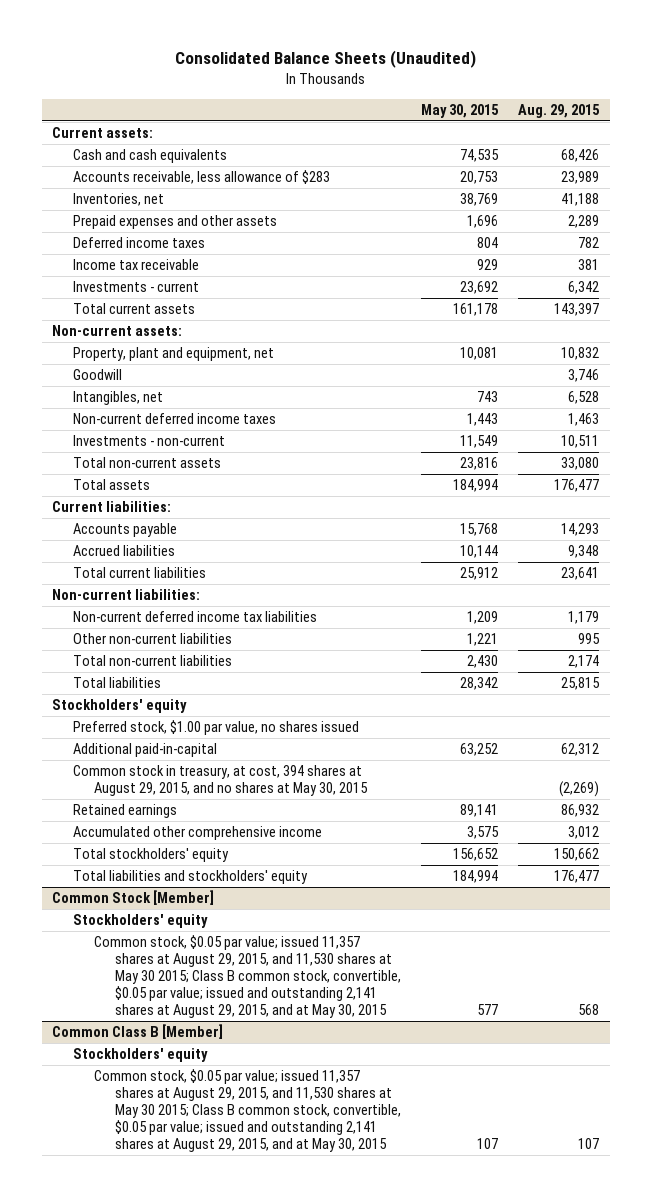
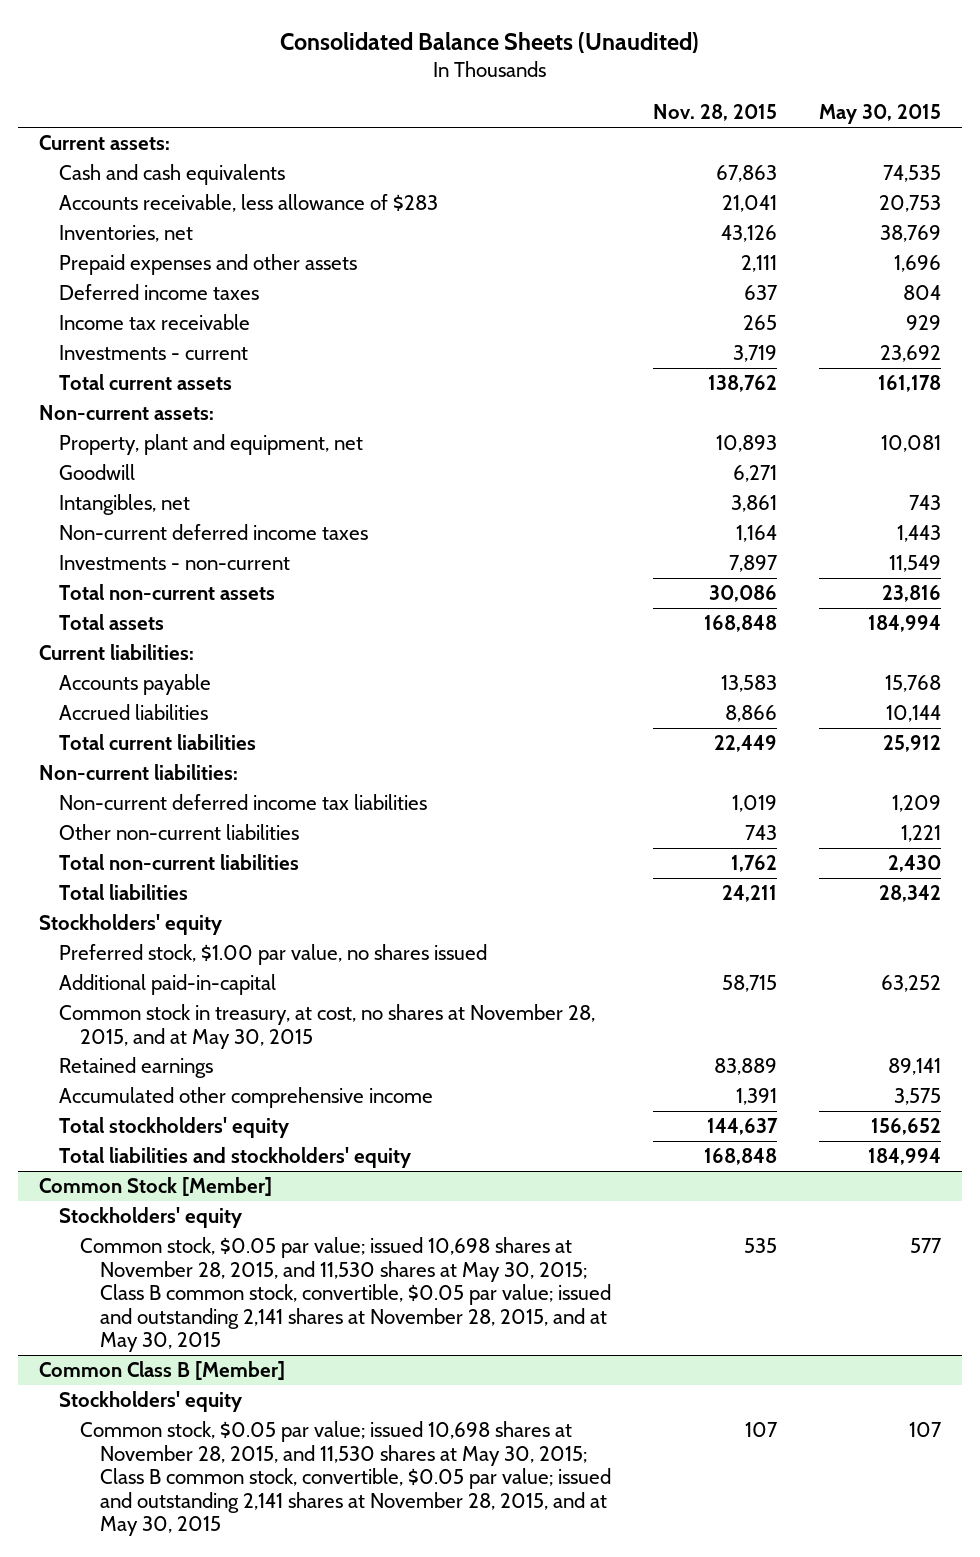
- | May 30, 2015 | Aug. 29, 2015
+ | Nov. 28, 2015 | May 30, 2015
- Common stock in treasury, at cost, 394 shares at August 29, 2015, and no shares at May 30, 2015 | | (2,269)
+ Common stock in treasury, at cost, no shares at November 28, 2015, and at May 30, 2015
@ Common Stock [Member]
- Common stock, $0.05 par value; issued 11,357 shares at August 29, 2015, and 11,530 shares at May 30 2015; Class B common stock, convertible, $0.05 par value; issued and outstanding 2,141 shares at August 29, 2015, and at May 30, 2015 | 577 | 568
+ Common stock, $0.05 par value; issued 10,698 shares at November 28, 2015, and 11,530 shares at May 30, 2015; Class B common stock, convertible, $0.05 par value; issued and outstanding 2,141 shares at November 28, 2015, and at May 30, 2015 | 535 | 577
@ Common Class B [Member]
- Common stock, $0.05 par value; issued 11,357 shares at August 29, 2015, and 11,530 shares at May 30 2015; Class B common stock, convertible, $0.05 par value; issued and outstanding 2,141 shares at August 29, 2015, and at May 30, 2015 | 107 | 107
+ Common stock, $0.05 par value; issued 10,698 shares at November 28, 2015, and 11,530 shares at May 30, 2015; Class B common stock, convertible, $0.05 par value; issued and outstanding 2,141 shares at November 28, 2015, and at May 30, 2015 | 107 | 107

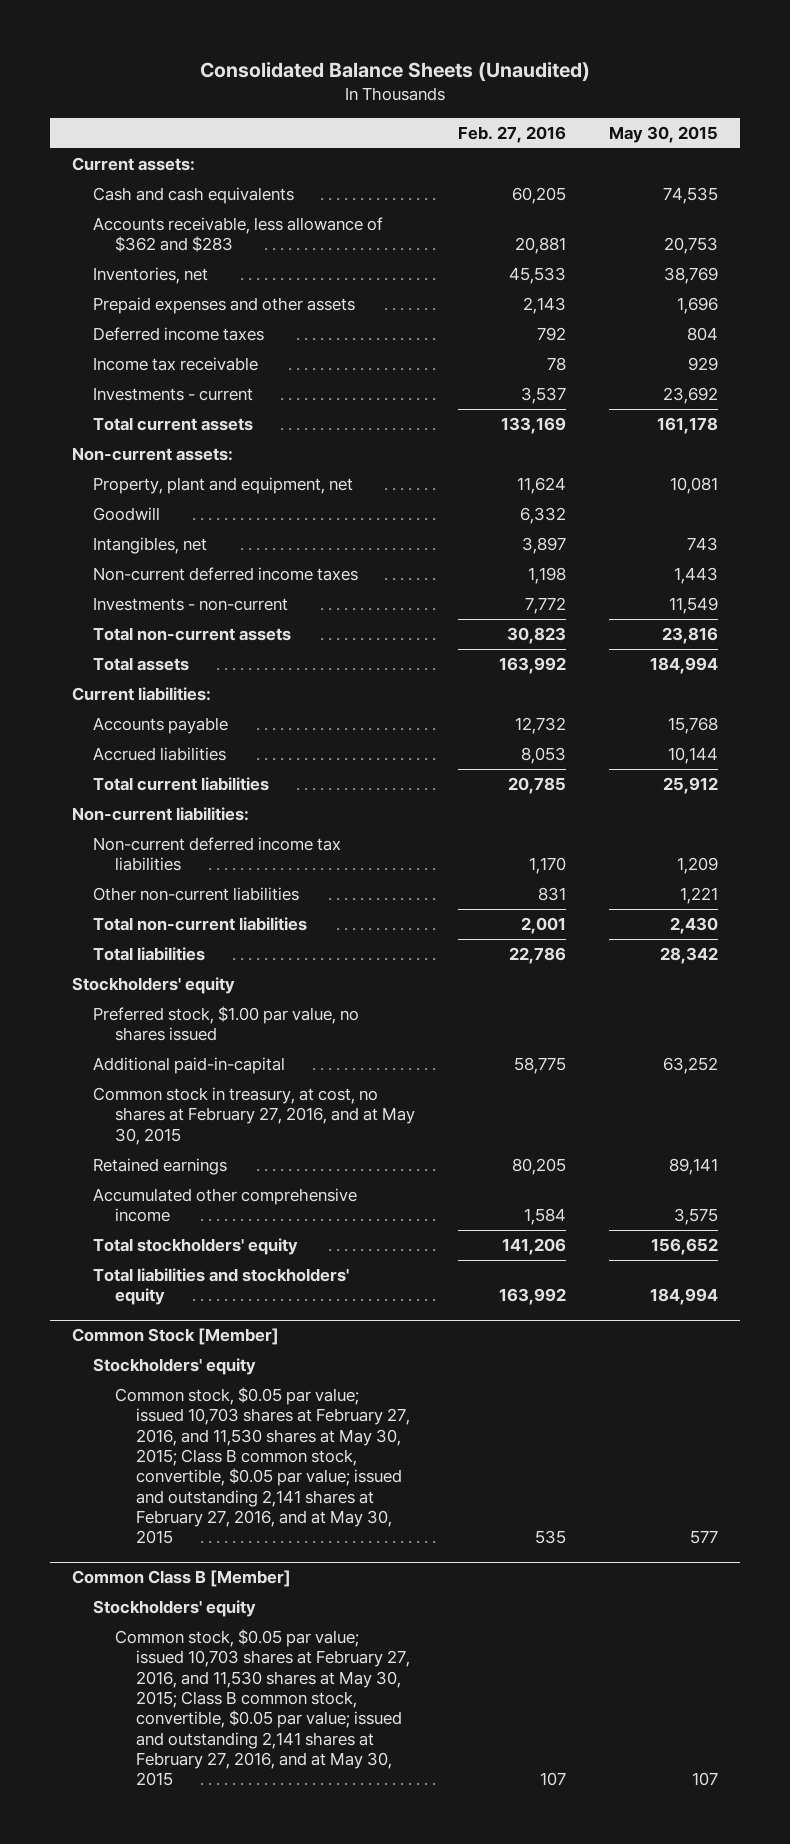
- | Nov. 28, 2015 | May 30, 2015
+ | Feb. 27, 2016 | May 30, 2015
- Accounts receivable, less allowance of $283 | 21,041 | 20,753
+ Accounts receivable, less allowance of $362 and $283 | 20,881 | 20,753
- Common stock in treasury, at cost, no shares at November 28, 2015, and at May 30, 2015
+ Common stock in treasury, at cost, no shares at February 27, 2016, and at May 30, 2015
@ Common Stock [Member]
- Common stock, $0.05 par value; issued 10,698 shares at November 28, 2015, and 11,530 shares at May 30, 2015; Class B common stock, convertible, $0.05 par value; issued and outstanding 2,141 shares at November 28, 2015, and at May 30, 2015 | 535 | 577
+ Common stock, $0.05 par value; issued 10,703 shares at February 27, 2016, and 11,530 shares at May 30, 2015; Class B common stock, convertible, $0.05 par value; issued and outstanding 2,141 shares at February 27, 2016, and at May 30, 2015 | 535 | 577
@ Common Class B [Member]
- Common stock, $0.05 par value; issued 10,698 shares at November 28, 2015, and 11,530 shares at May 30, 2015; Class B common stock, convertible, $0.05 par value; issued and outstanding 2,141 shares at November 28, 2015, and at May 30, 2015 | 107 | 107
+ Common stock, $0.05 par value; issued 10,703 shares at February 27, 2016, and 11,530 shares at May 30, 2015; Class B common stock, convertible, $0.05 par value; issued and outstanding 2,141 shares at February 27, 2016, and at May 30, 2015 | 107 | 107

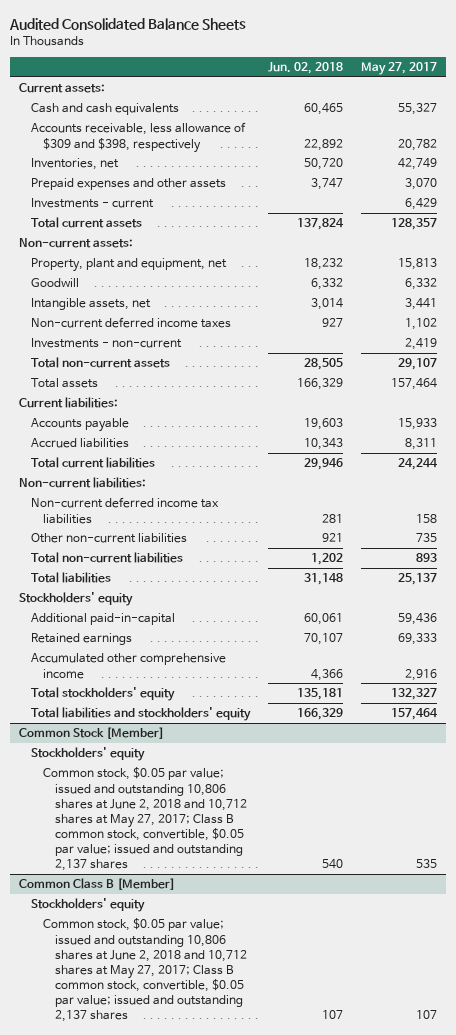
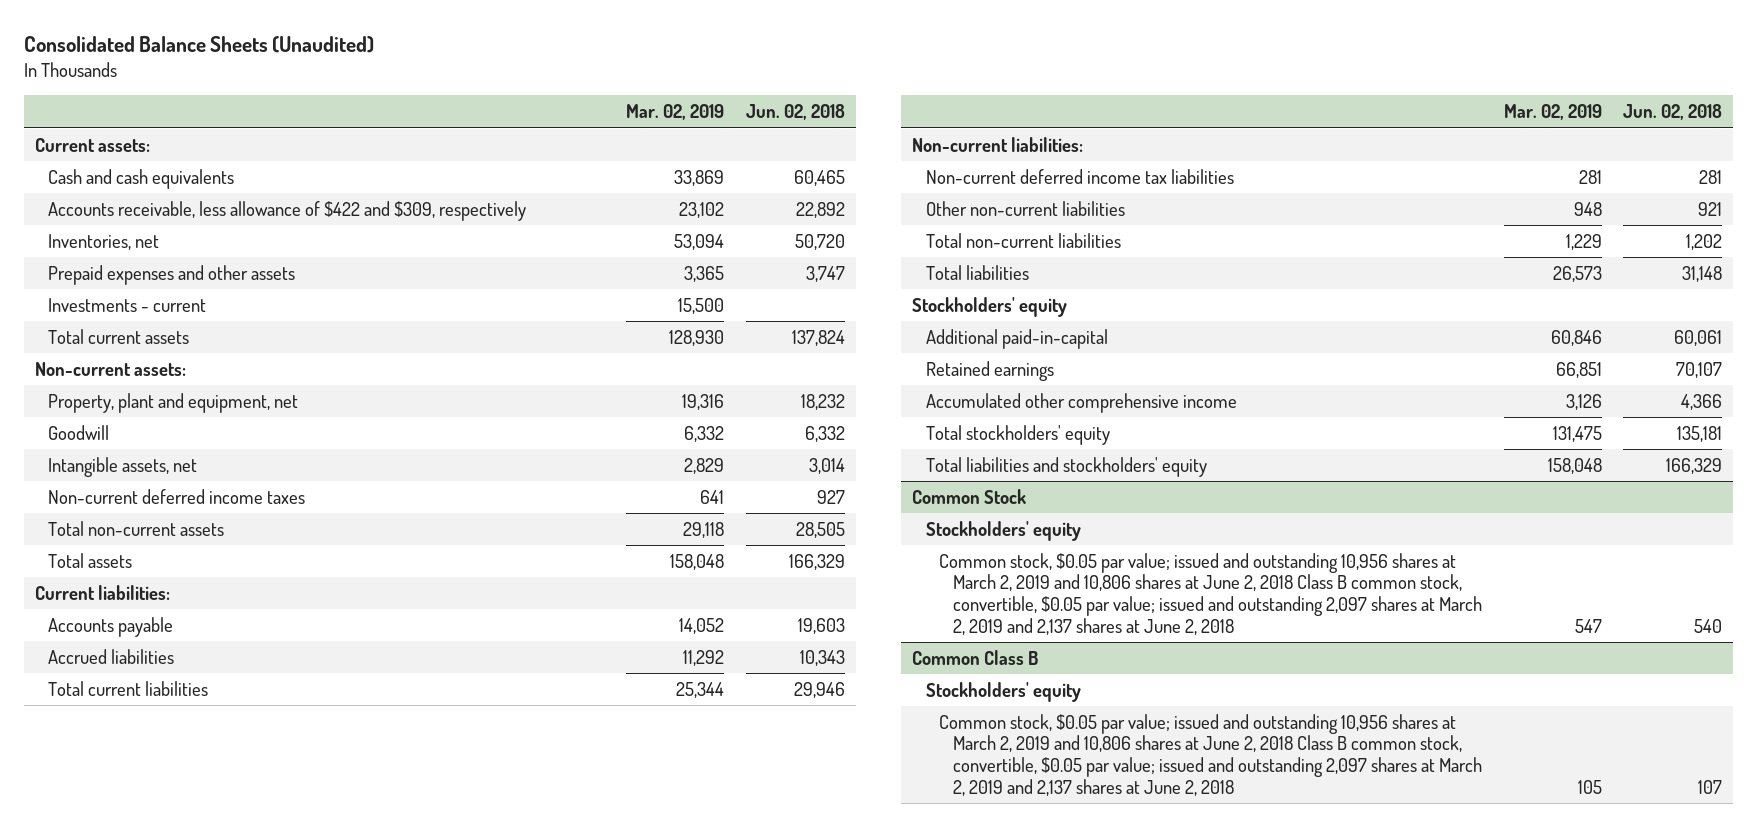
- Audited Consolidated Balance Sheets
+ Consolidated Balance Sheets (Unaudited)
- | Jun. 02, 2018 | May 27, 2017
+ | Mar. 02, 2019 | Jun. 02, 2018
- Accounts receivable, less allowance of $309 and $398, respectively | 22,892 | 20,782
+ Accounts receivable, less allowance of $422 and $309, respectively | 23,102 | 22,892
- Investments - non-current | | 2,419
- Common Stock [Member]
+ Common Stock
- Common stock, $0.05 par value; issued and outstanding 10,806 shares at June 2, 2018 and 10,712 shares at May 27, 2017; Class B common stock, convertible, $0.05 par value; issued and outstanding 2,137 shares | 540 | 535
- Common Class B [Member]
+ Common stock, $0.05 par value; issued and outstanding 10,956 shares at March 2, 2019 and 10,806 shares at June 2, 2018 Class B common stock, convertible, $0.05 par value; issued and outstanding 2,097 shares at March 2, 2019 and 2,137 shares at June 2, 2018 | 547 | 540
+ Common Class B
- Common stock, $0.05 par value; issued and outstanding 10,806 shares at June 2, 2018 and 10,712 shares at May 27, 2017; Class B common stock, convertible, $0.05 par value; issued and outstanding 2,137 shares | 107 | 107
+ Common stock, $0.05 par value; issued and outstanding 10,956 shares at March 2, 2019 and 10,806 shares at June 2, 2018 Class B common stock, convertible, $0.05 par value; issued and outstanding 2,097 shares at March 2, 2019 and 2,137 shares at June 2, 2018 | 105 | 107

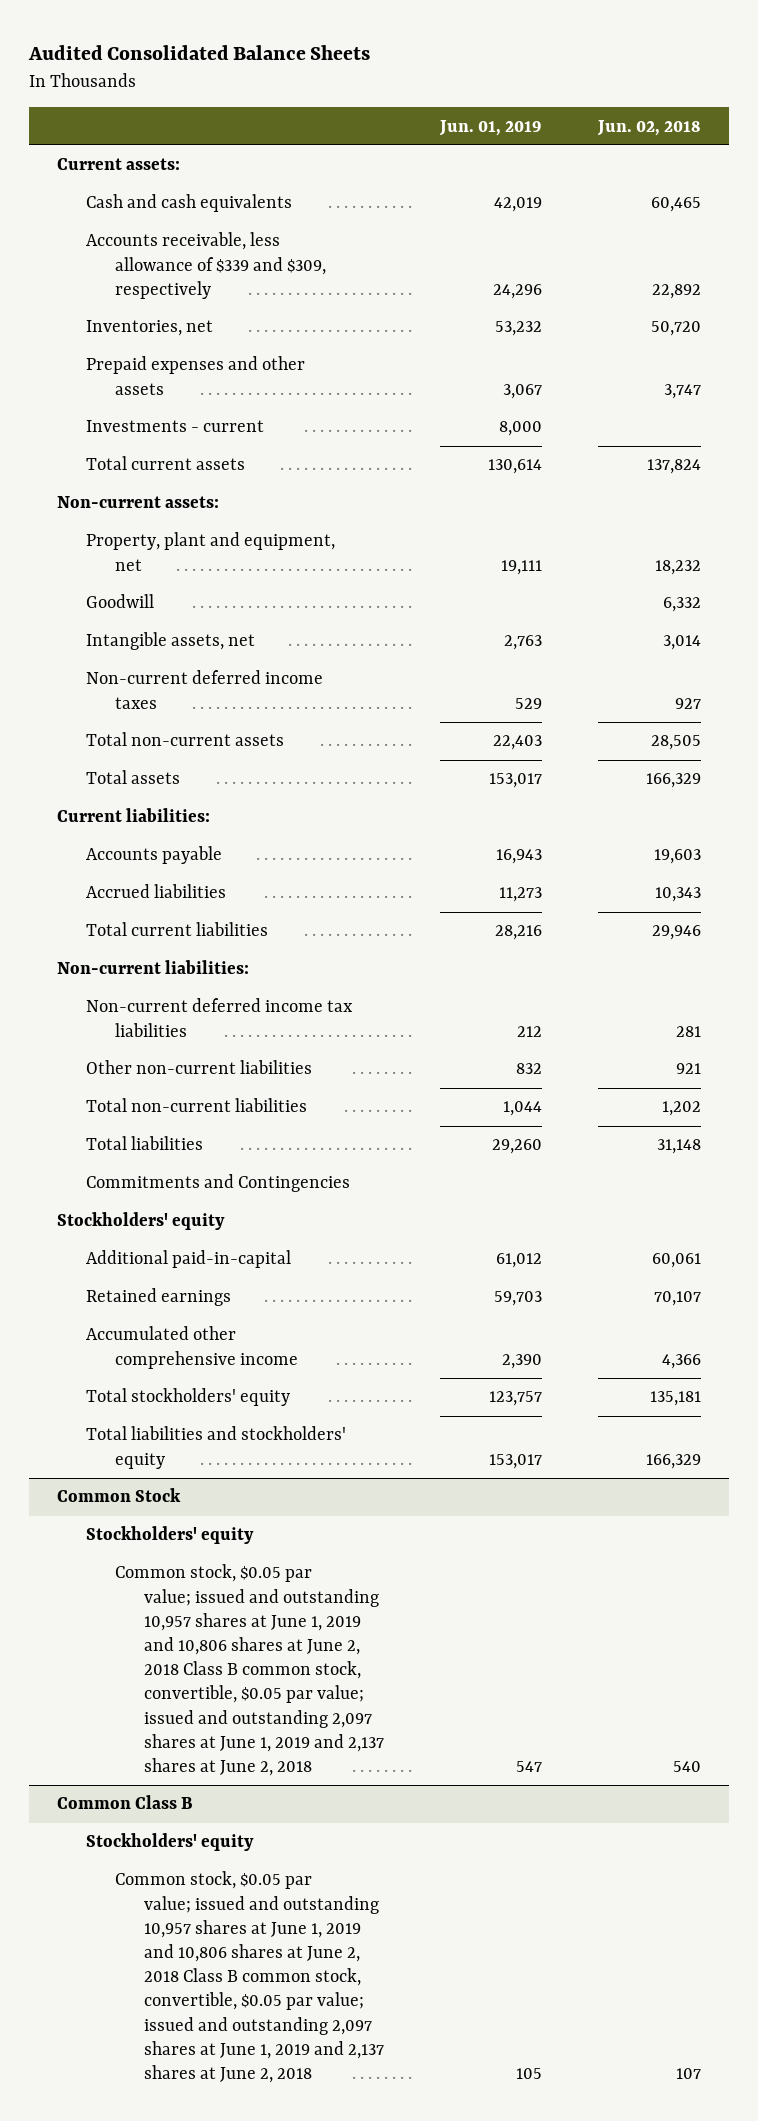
- Consolidated Balance Sheets (Unaudited)
+ Audited Consolidated Balance Sheets
- | Mar. 02, 2019 | Jun. 02, 2018
+ | Jun. 01, 2019 | Jun. 02, 2018
- Accounts receivable, less allowance of $422 and $309, respectively | 23,102 | 22,892
+ Accounts receivable, less allowance of $339 and $309, respectively | 24,296 | 22,892
+ Commitments and Contingencies
@ Common Stock
- Common stock, $0.05 par value; issued and outstanding 10,956 shares at March 2, 2019 and 10,806 shares at June 2, 2018 Class B common stock, convertible, $0.05 par value; issued and outstanding 2,097 shares at March 2, 2019 and 2,137 shares at June 2, 2018 | 547 | 540
+ Common stock, $0.05 par value; issued and outstanding 10,957 shares at June 1, 2019 and 10,806 shares at June 2, 2018 Class B common stock, convertible, $0.05 par value; issued and outstanding 2,097 shares at June 1, 2019 and 2,137 shares at June 2, 2018 | 547 | 540
@ Common Class B
- Common stock, $0.05 par value; issued and outstanding 10,956 shares at March 2, 2019 and 10,806 shares at June 2, 2018 Class B common stock, convertible, $0.05 par value; issued and outstanding 2,097 shares at March 2, 2019 and 2,137 shares at June 2, 2018 | 105 | 107
+ Common stock, $0.05 par value; issued and outstanding 10,957 shares at June 1, 2019 and 10,806 shares at June 2, 2018 Class B common stock, convertible, $0.05 par value; issued and outstanding 2,097 shares at June 1, 2019 and 2,137 shares at June 2, 2018 | 105 | 107

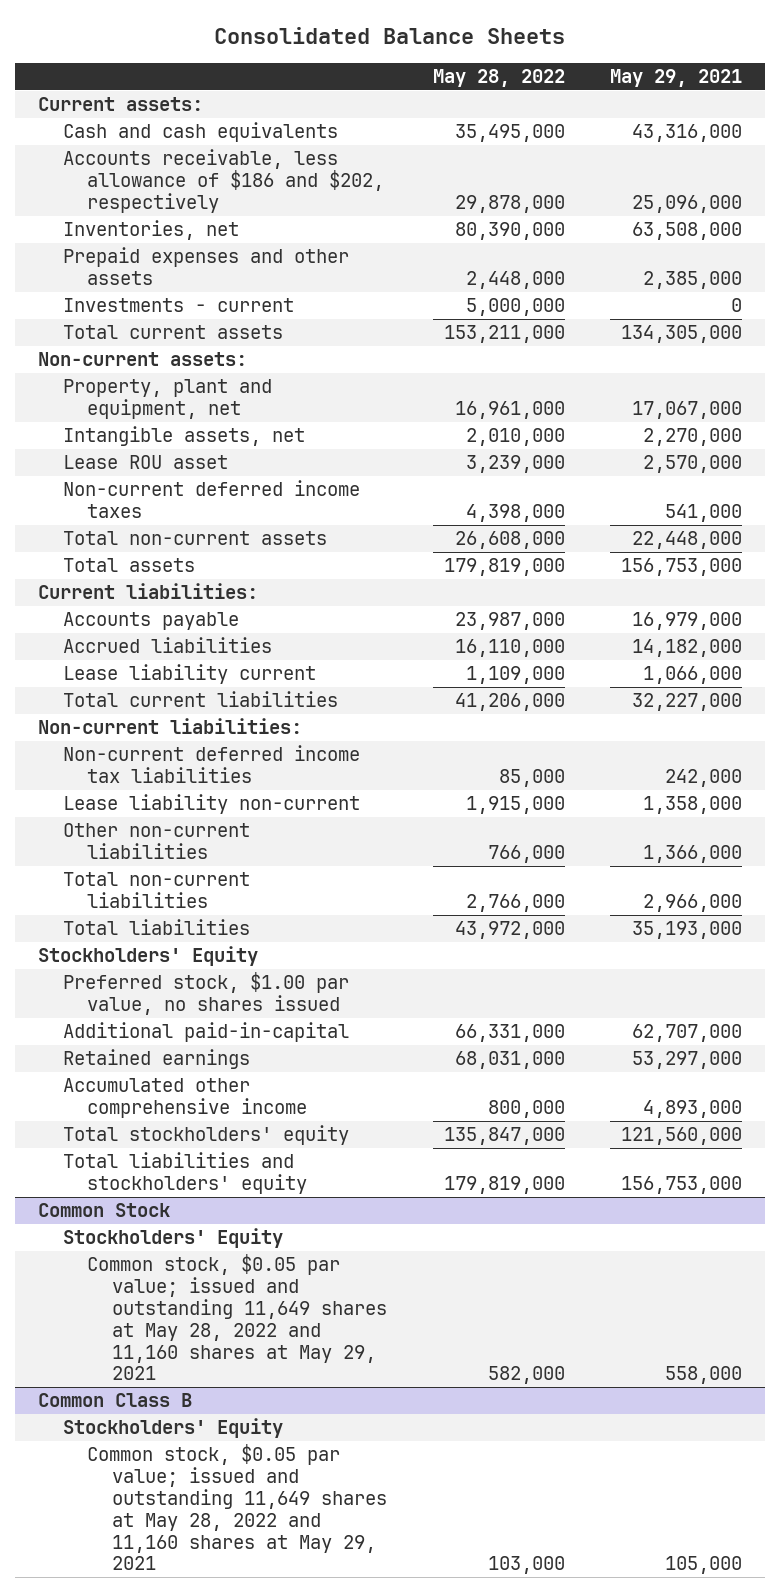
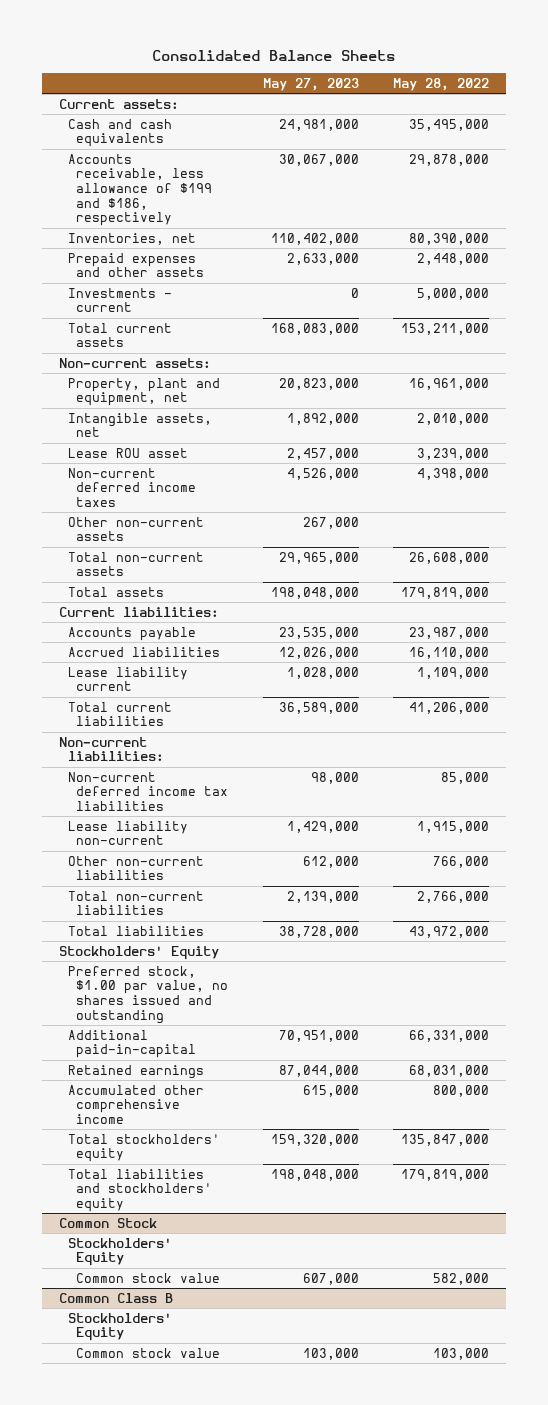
- | May 28, 2022 | May 29, 2021
+ | May 27, 2023 | May 28, 2022
- Accounts receivable, less allowance of $186 and $202, respectively | 29,878,000 | 25,096,000
+ Accounts receivable, less allowance of $199 and $186, respectively | 30,067,000 | 29,878,000
+ Other non-current assets | 267,000 |
- Preferred stock, $1.00 par value, no shares issued
+ Preferred stock, $1.00 par value, no shares issued and outstanding
@ Common Stock
- Common stock, $0.05 par value; issued and outstanding 11,649 shares at May 28, 2022 and 11,160 shares at May 29, 2021 | 582,000 | 558,000
+ Common stock value | 607,000 | 582,000
@ Common Class B
- Common stock, $0.05 par value; issued and outstanding 11,649 shares at May 28, 2022 and 11,160 shares at May 29, 2021 | 103,000 | 105,000
+ Common stock value | 103,000 | 103,000

